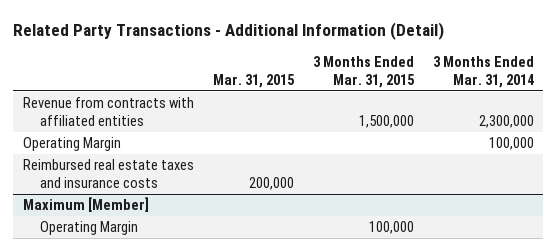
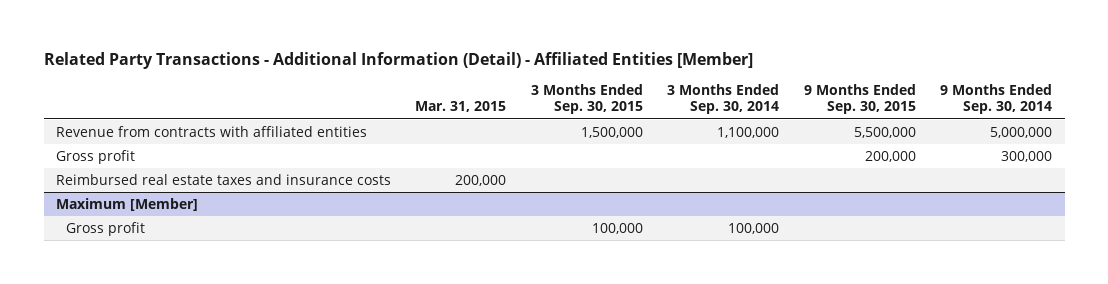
- Related Party Transactions - Additional Information (Detail)
+ Related Party Transactions - Additional Information (Detail) - Affiliated Entities [Member]
- | Mar. 31, 2015 | 3 Months Ended Mar. 31, 2015 | 3 Months Ended Mar. 31, 2014
+ | Mar. 31, 2015 | 3 Months Ended Sep. 30, 2015 | 3 Months Ended Sep. 30, 2014 | 9 Months Ended Sep. 30, 2015 | 9 Months Ended Sep. 30, 2014
- Operating Margin | | | 100,000
+ Gross profit | | | | 200,000 | 300,000
@ Maximum [Member]
- Operating Margin | | 100,000 |
+ Gross profit | | 100,000 | 100,000 | |

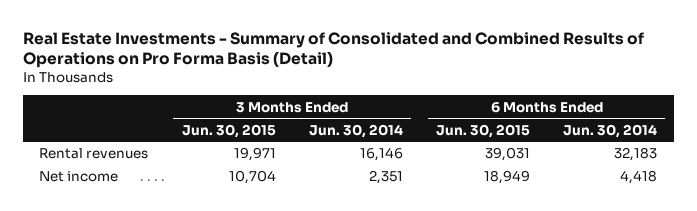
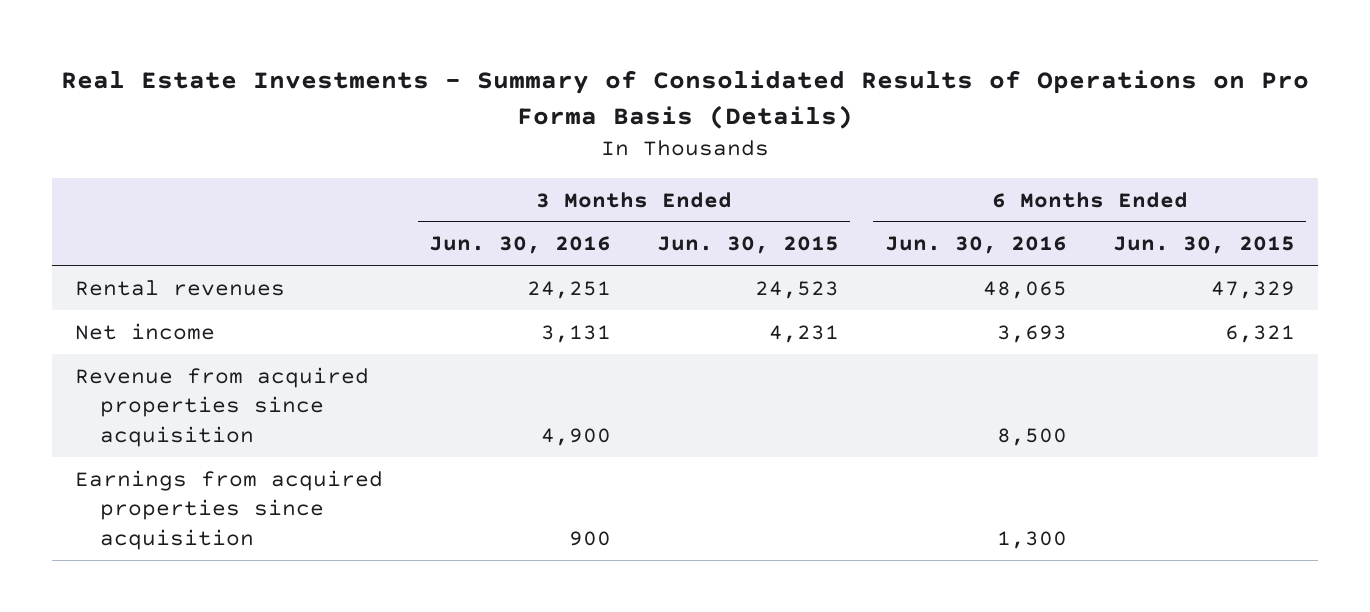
- Real Estate Investments - Summary of Consolidated and Combined Results of Operations on Pro Forma Basis (Detail)
+ Real Estate Investments - Summary of Consolidated Results of Operations on Pro Forma Basis (Details)
- | 3 Months Ended Jun. 30, 2015 | 3 Months Ended Jun. 30, 2014 | 6 Months Ended Jun. 30, 2015 | 6 Months Ended Jun. 30, 2014
+ | 3 Months Ended Jun. 30, 2016 | 3 Months Ended Jun. 30, 2015 | 6 Months Ended Jun. 30, 2016 | 6 Months Ended Jun. 30, 2015
- Rental revenues | 19,971 | 16,146 | 39,031 | 32,183
- Net income | 10,704 | 2,351 | 18,949 | 4,418
+ Rental revenues | 24,251 | 24,523 | 48,065 | 47,329
+ Net income | 3,131 | 4,231 | 3,693 | 6,321
+ Revenue from acquired properties since acquisition | 4,900 | | 8,500 |
+ Earnings from acquired properties since acquisition | 900 | | 1,300 |

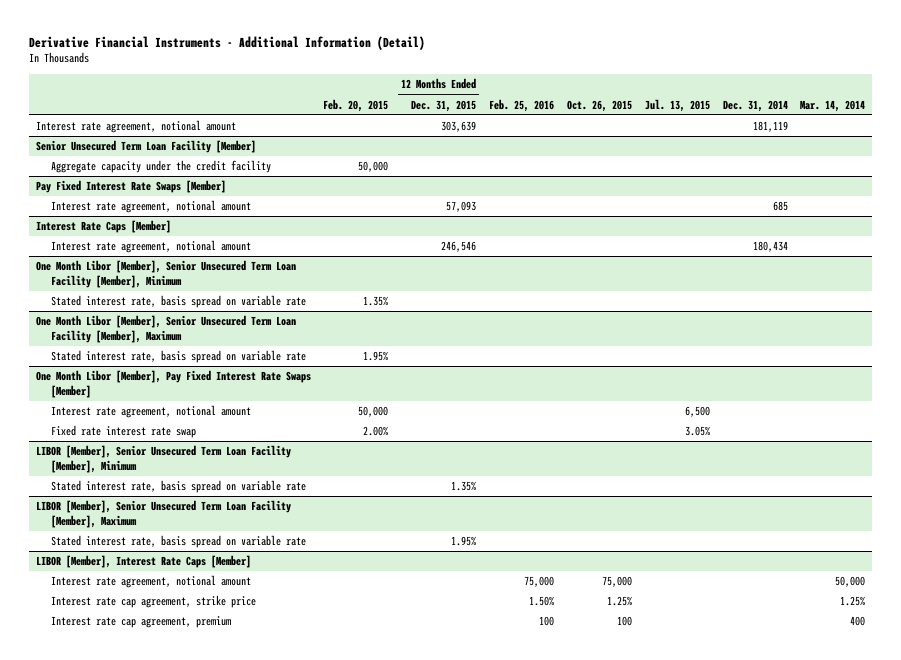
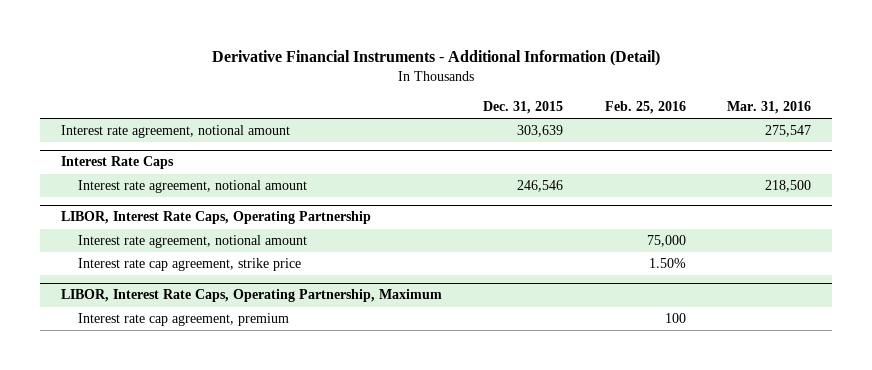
- | Feb. 20, 2015 | 12 Months Ended Dec. 31, 2015 | Feb. 25, 2016 | Oct. 26, 2015 | Jul. 13, 2015 | Dec. 31, 2014 | Mar. 14, 2014
+ | Dec. 31, 2015 | Feb. 25, 2016 | Mar. 31, 2016
- Senior Unsecured Term Loan Facility [Member]
- Aggregate capacity under the credit facility | 50,000 | | | | | |
- Pay Fixed Interest Rate Swaps [Member]
- Interest rate agreement, notional amount | | 57,093 | | | | 685 |
- Interest Rate Caps [Member]
+ Interest Rate Caps
- One Month Libor [Member], Senior Unsecured Term Loan Facility [Member], Minimum
- Stated interest rate, basis spread on variable rate | 1.35% | | | | | |
- One Month Libor [Member], Senior Unsecured Term Loan Facility [Member], Maximum
- Stated interest rate, basis spread on variable rate | 1.95% | | | | | |
- One Month Libor [Member], Pay Fixed Interest Rate Swaps [Member]
- Interest rate agreement, notional amount | 50,000 | | | | 6,500 | |
- Fixed rate interest rate swap | 2.00% | | | | 3.05% | |
- LIBOR [Member], Senior Unsecured Term Loan Facility [Member], Minimum
- Stated interest rate, basis spread on variable rate | | 1.35% | | | | |
- LIBOR [Member], Senior Unsecured Term Loan Facility [Member], Maximum
- Stated interest rate, basis spread on variable rate | | 1.95% | | | | |
- LIBOR [Member], Interest Rate Caps [Member]
+ LIBOR, Interest Rate Caps, Operating Partnership
- Interest rate cap agreement, premium | | | 100 | 100 | | | 400
+ LIBOR, Interest Rate Caps, Operating Partnership, Maximum
+ Interest rate cap agreement, premium | | 100 |

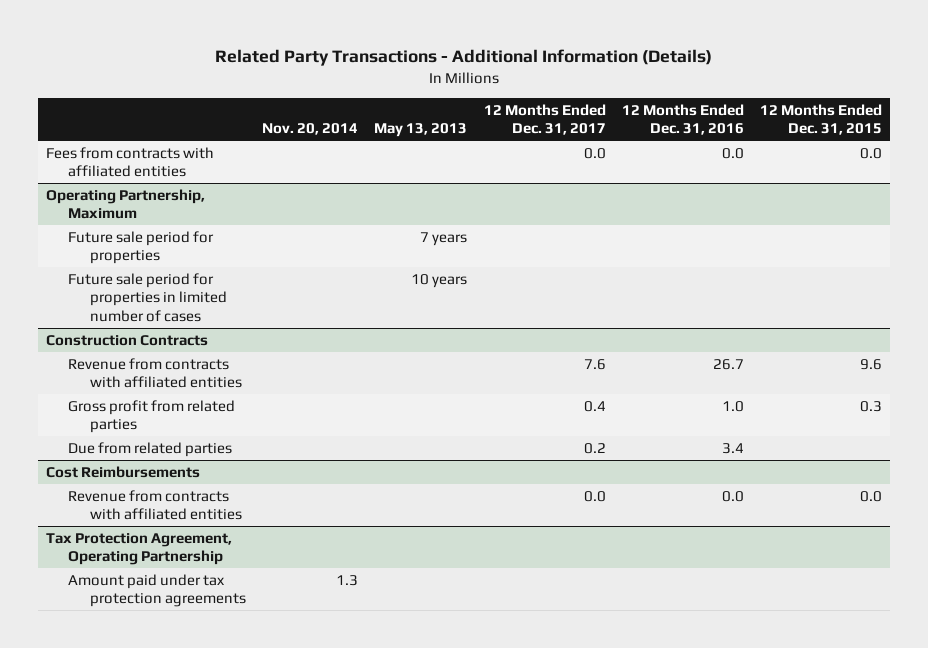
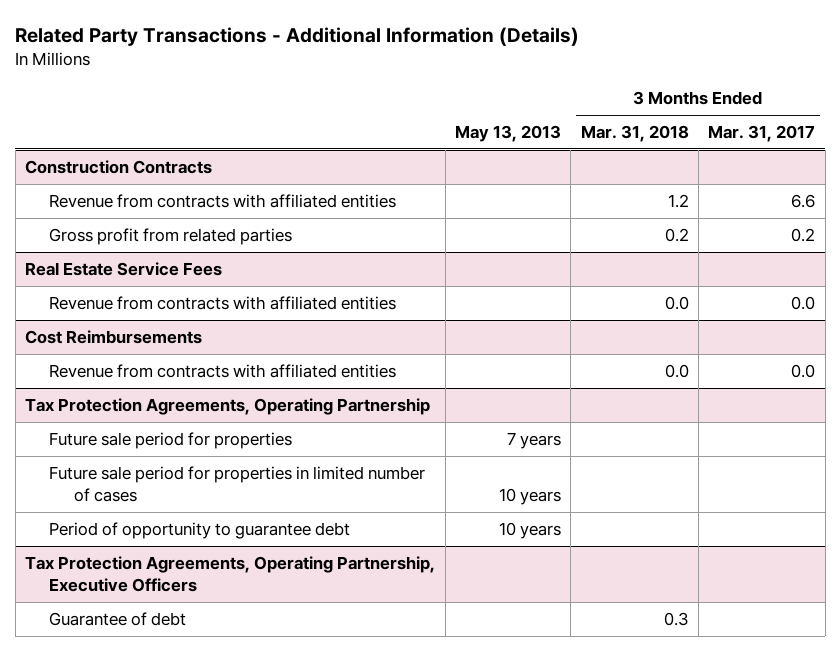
- | Nov. 20, 2014 | May 13, 2013 | 12 Months Ended Dec. 31, 2017 | 12 Months Ended Dec. 31, 2016 | 12 Months Ended Dec. 31, 2015
+ | May 13, 2013 | 3 Months Ended Mar. 31, 2018 | 3 Months Ended Mar. 31, 2017
- Fees from contracts with affiliated entities | | | 0.0 | 0.0 | 0.0
- Operating Partnership, Maximum
- Future sale period for properties | | 7 years | | |
- Future sale period for properties in limited number of cases | | 10 years | | |
@ Construction Contracts
- Due from related parties | | | 0.2 | 3.4 |
+ Real Estate Service Fees
+ Revenue from contracts with affiliated entities | | 0.0 | 0.0
- Tax Protection Agreement, Operating Partnership
- Amount paid under tax protection agreements | 1.3 | | | |
+ Tax Protection Agreements, Operating Partnership
+ Future sale period for properties | 7 years | |
+ Future sale period for properties in limited number of cases | 10 years | |
+ Period of opportunity to guarantee debt | 10 years | |
+ Tax Protection Agreements, Operating Partnership, Executive Officers
+ Guarantee of debt | | 0.3 |

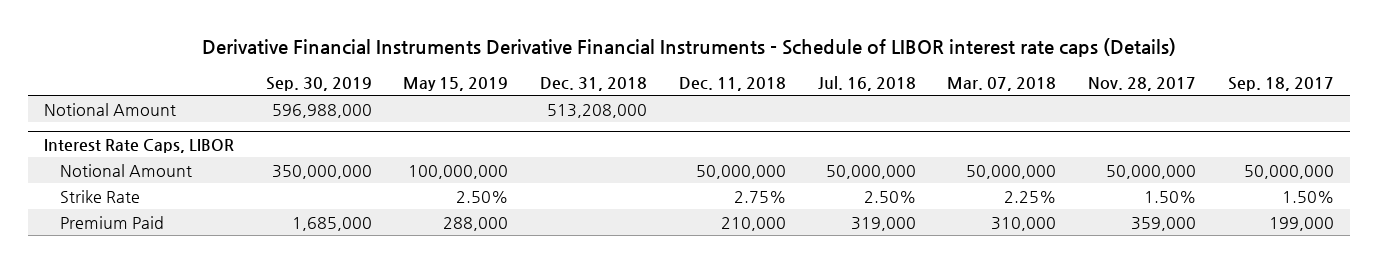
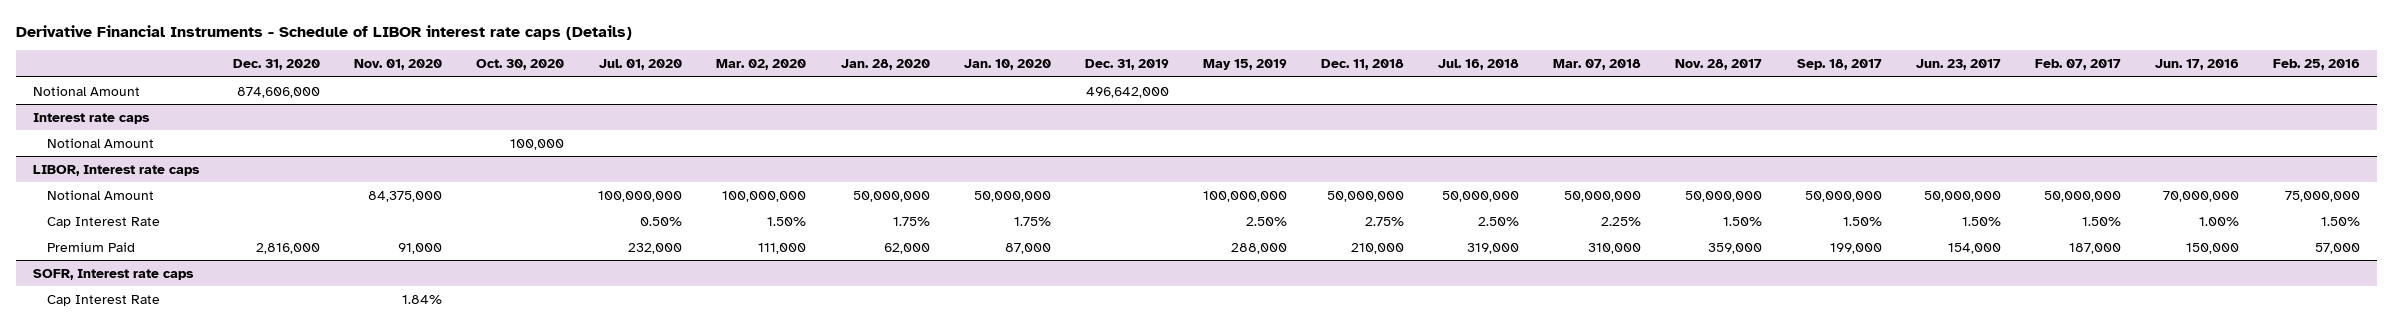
- Derivative Financial Instruments Derivative Financial Instruments - Schedule of LIBOR interest rate caps (Details)
+ Derivative Financial Instruments - Schedule of LIBOR interest rate caps (Details)
- | Sep. 30, 2019 | May 15, 2019 | Dec. 31, 2018 | Dec. 11, 2018 | Jul. 16, 2018 | Mar. 07, 2018 | Nov. 28, 2017 | Sep. 18, 2017
+ | Dec. 31, 2020 | Nov. 01, 2020 | Oct. 30, 2020 | Jul. 01, 2020 | Mar. 02, 2020 | Jan. 28, 2020 | Jan. 10, 2020 | Dec. 31, 2019 | May 15, 2019 | Dec. 11, 2018 | Jul. 16, 2018 | Mar. 07, 2018 | Nov. 28, 2017 | Sep. 18, 2017 | Jun. 23, 2017 | Feb. 07, 2017 | Jun. 17, 2016 | Feb. 25, 2016
- Interest Rate Caps, LIBOR
+ Interest rate caps
+ Notional Amount | | | 100,000 | | | | | | | | | | | | | | |
+ LIBOR, Interest rate caps
- Strike Rate | | 2.50% | | 2.75% | 2.50% | 2.25% | 1.50% | 1.50%
+ Cap Interest Rate | | | | 0.50% | 1.50% | 1.75% | 1.75% | | 2.50% | 2.75% | 2.50% | 2.25% | 1.50% | 1.50% | 1.50% | 1.50% | 1.00% | 1.50%
+ SOFR, Interest rate caps
+ Cap Interest Rate | | 1.84% | | | | | | | | | | | | | | | |

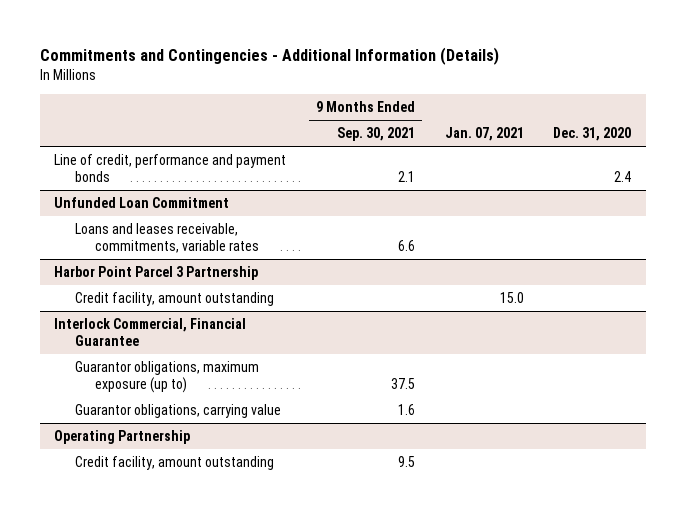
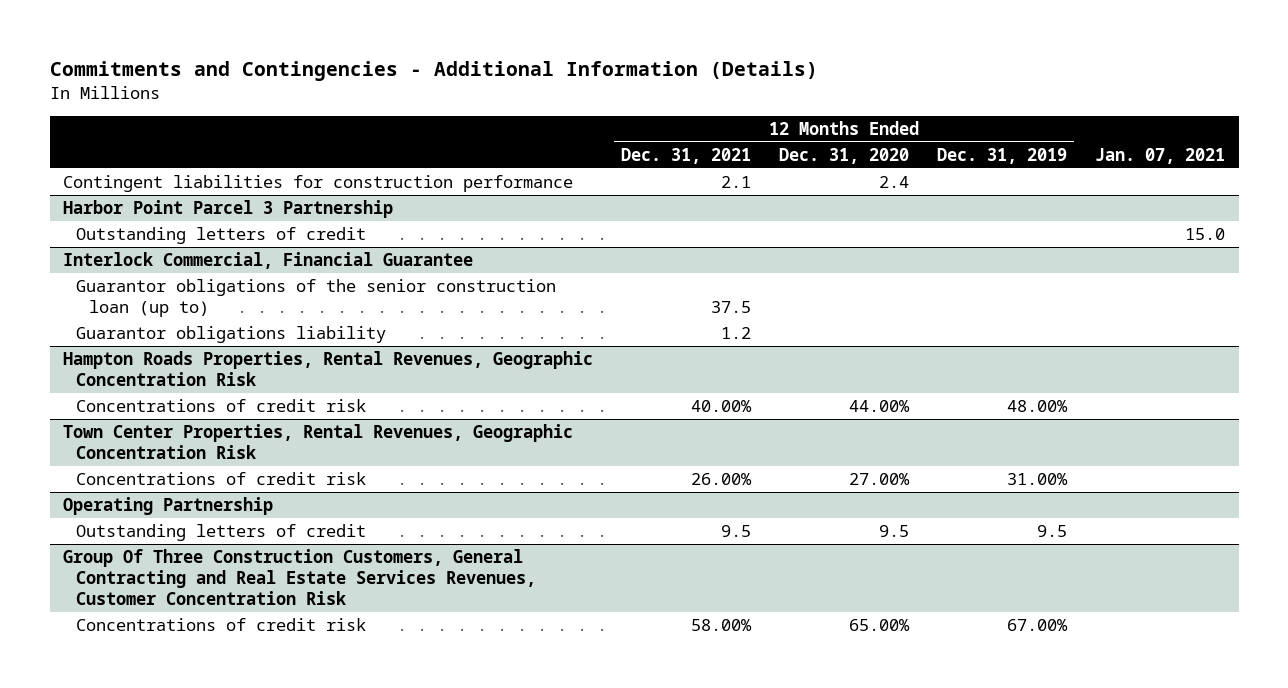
- | 9 Months Ended Sep. 30, 2021 | Jan. 07, 2021 | Dec. 31, 2020
+ | 12 Months Ended Dec. 31, 2021 | 12 Months Ended Dec. 31, 2020 | 12 Months Ended Dec. 31, 2019 | Jan. 07, 2021
- Line of credit, performance and payment bonds | 2.1 | | 2.4
- Unfunded Loan Commitment
- Loans and leases receivable, commitments, variable rates | 6.6 | |
+ Contingent liabilities for construction performance | 2.1 | 2.4 | |
@ Harbor Point Parcel 3 Partnership
- Credit facility, amount outstanding | | 15.0 |
+ Outstanding letters of credit | | | | 15.0
@ Interlock Commercial, Financial Guarantee
- Guarantor obligations, maximum exposure (up to) | 37.5 | |
- Guarantor obligations, carrying value | 1.6 | |
+ Guarantor obligations of the senior construction loan (up to) | 37.5 | | |
+ Guarantor obligations liability | 1.2 | | |
+ Hampton Roads Properties, Rental Revenues, Geographic Concentration Risk
+ Concentrations of credit risk | 40.00% | 44.00% | 48.00% |
+ Town Center Properties, Rental Revenues, Geographic Concentration Risk
+ Concentrations of credit risk | 26.00% | 27.00% | 31.00% |
@ Operating Partnership
- Credit facility, amount outstanding | 9.5 | |
+ Outstanding letters of credit | 9.5 | 9.5 | 9.5 |
+ Group Of Three Construction Customers, General Contracting and Real Estate Services Revenues, Customer Concentration Risk
+ Concentrations of credit risk | 58.00% | 65.00% | 67.00% |

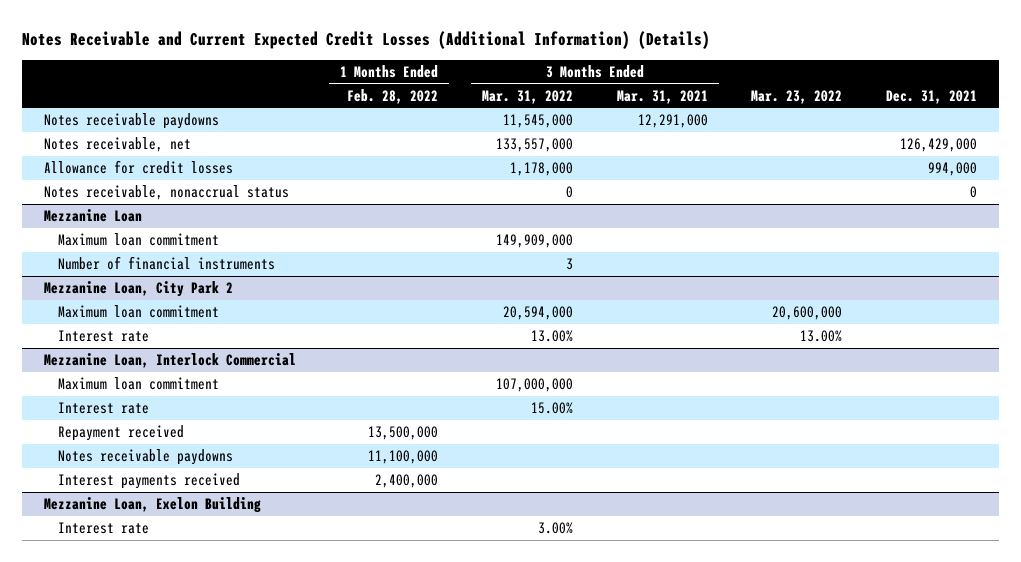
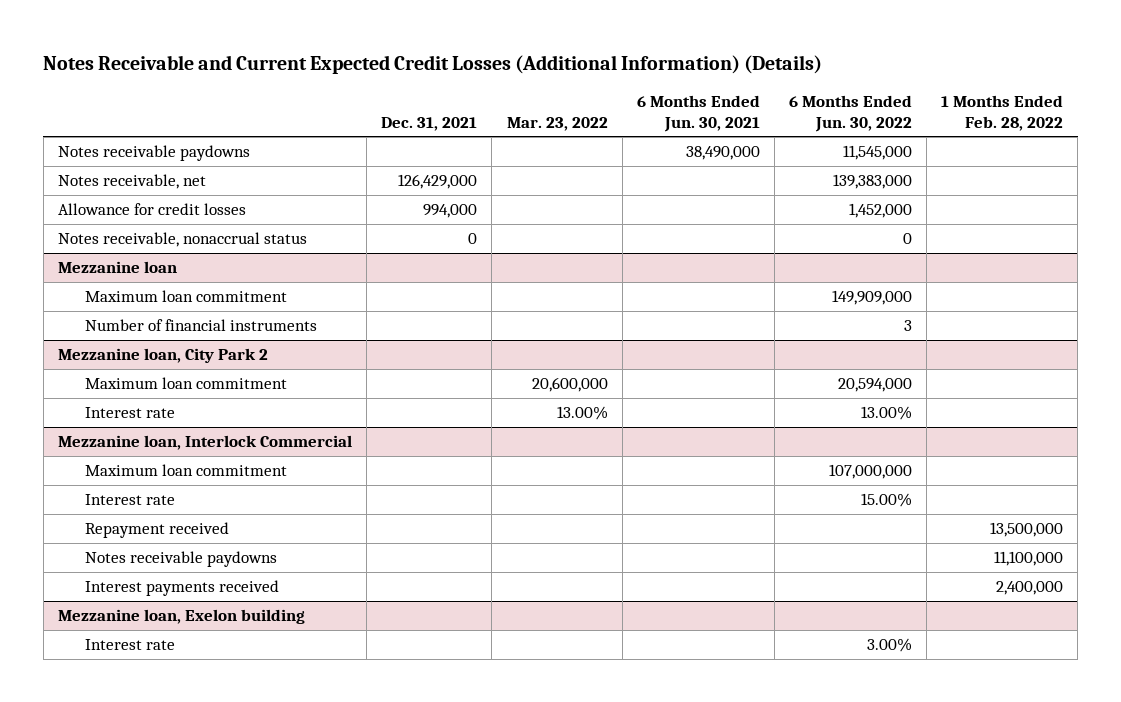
- | 1 Months Ended Feb. 28, 2022 | 3 Months Ended Mar. 31, 2022 | 3 Months Ended Mar. 31, 2021 | Mar. 23, 2022 | Dec. 31, 2021
+ | Dec. 31, 2021 | Mar. 23, 2022 | 6 Months Ended Jun. 30, 2021 | 6 Months Ended Jun. 30, 2022 | 1 Months Ended Feb. 28, 2022
- Mezzanine Loan
+ Mezzanine loan
- Mezzanine Loan, City Park 2
+ Mezzanine loan, City Park 2
- Mezzanine Loan, Interlock Commercial
+ Mezzanine loan, Interlock Commercial
- Mezzanine Loan, Exelon Building
+ Mezzanine loan, Exelon building

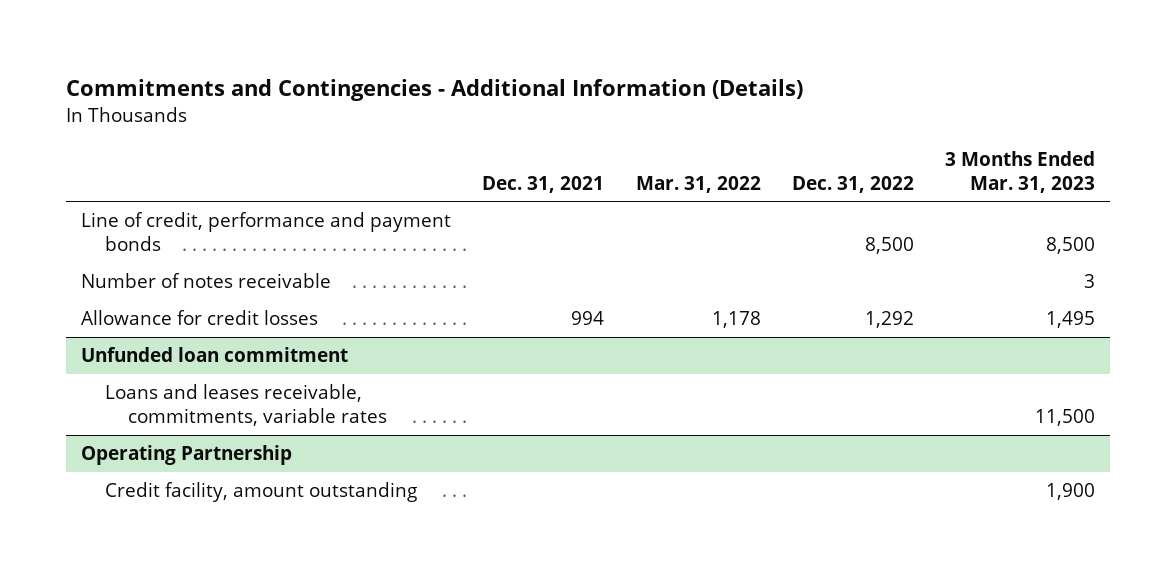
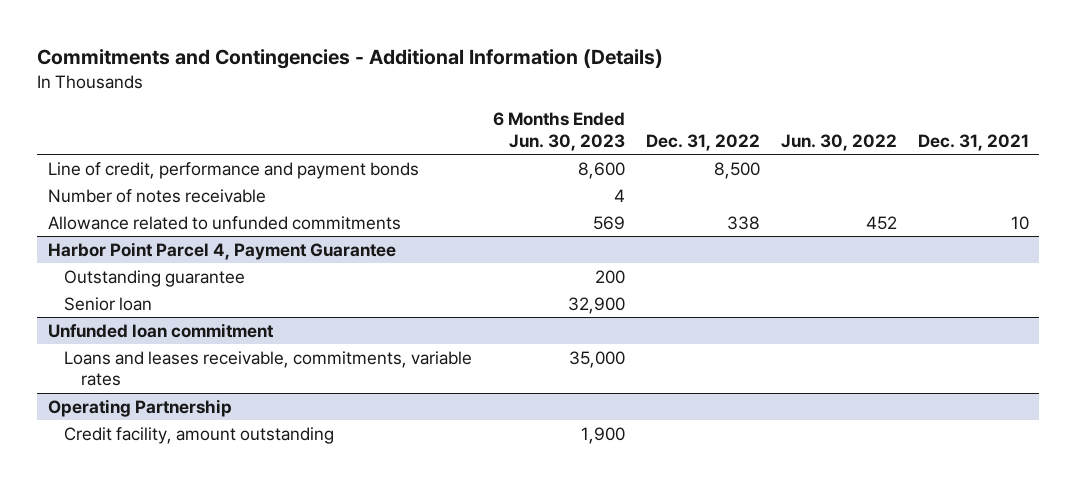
- | Dec. 31, 2021 | Mar. 31, 2022 | Dec. 31, 2022 | 3 Months Ended Mar. 31, 2023
+ | 6 Months Ended Jun. 30, 2023 | Dec. 31, 2022 | Jun. 30, 2022 | Dec. 31, 2021
- Allowance for credit losses | 994 | 1,178 | 1,292 | 1,495
+ Allowance related to unfunded commitments | 569 | 338 | 452 | 10
+ Harbor Point Parcel 4, Payment Guarantee
+ Outstanding guarantee | 200 | | |
+ Senior loan | 32,900 | | |

